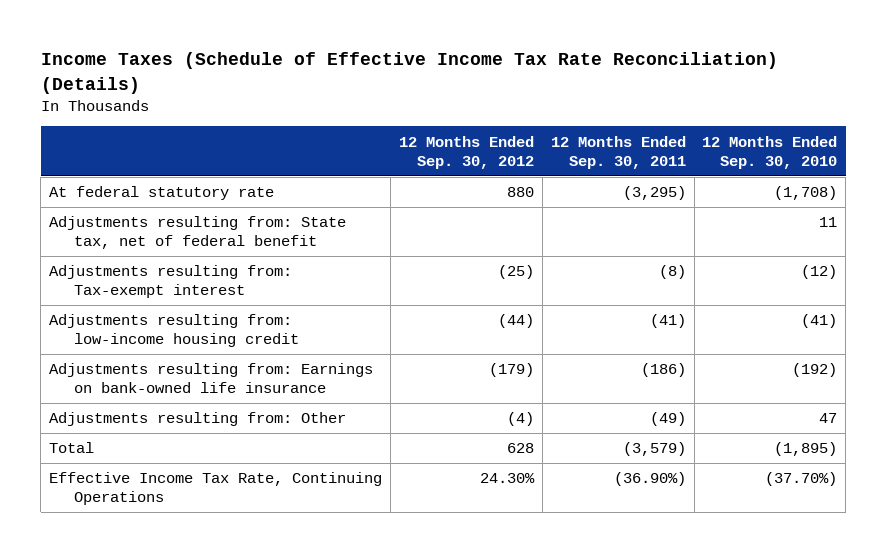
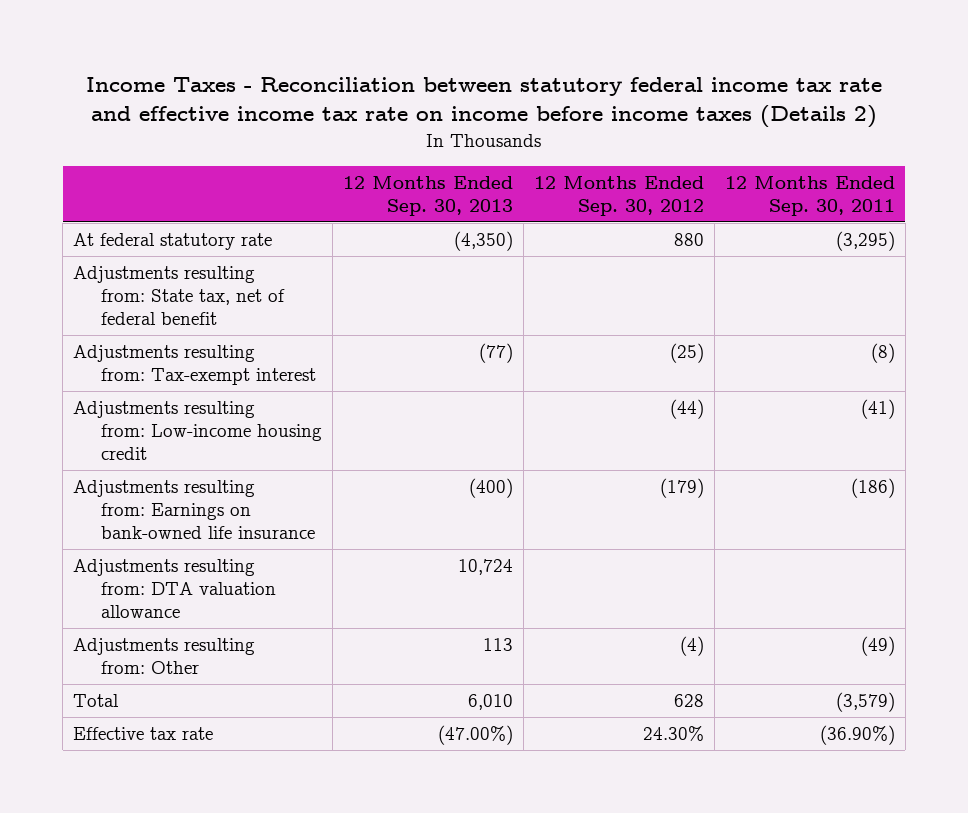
- Income Taxes (Schedule of Effective Income Tax Rate Reconciliation) (Details)
+ Income Taxes - Reconciliation between statutory federal income tax rate and effective income tax rate on income before income taxes (Details 2)
- | 12 Months Ended Sep. 30, 2012 | 12 Months Ended Sep. 30, 2011 | 12 Months Ended Sep. 30, 2010
+ | 12 Months Ended Sep. 30, 2013 | 12 Months Ended Sep. 30, 2012 | 12 Months Ended Sep. 30, 2011
- Adjustments resulting from: low-income housing credit | (44) | (41) | (41)
+ Adjustments resulting from: Low-income housing credit | | (44) | (41)
+ Adjustments resulting from: DTA valuation allowance | 10,724 | |
- Effective Income Tax Rate, Continuing Operations | 24.30% | (36.90%) | (37.70%)
+ Effective tax rate | (47.00%) | 24.30% | (36.90%)

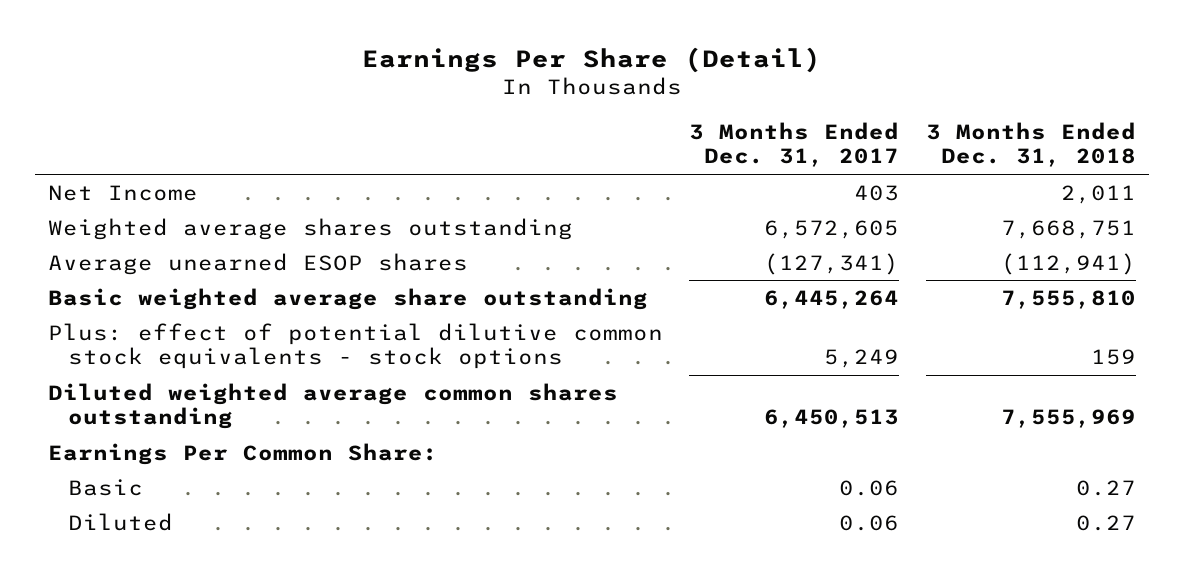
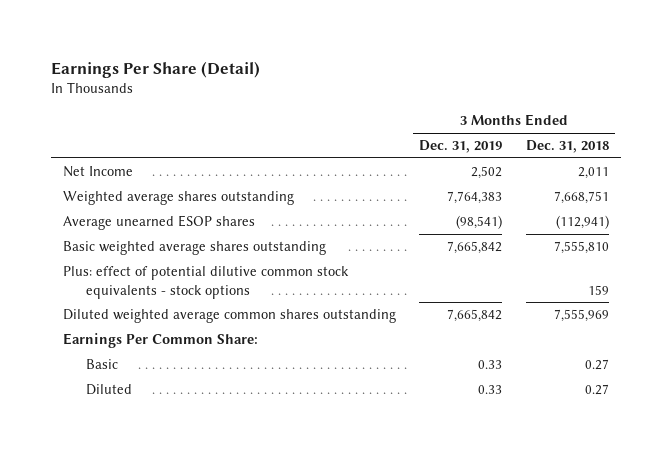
- | 3 Months Ended Dec. 31, 2017 | 3 Months Ended Dec. 31, 2018
+ | 3 Months Ended Dec. 31, 2019 | 3 Months Ended Dec. 31, 2018
- Basic weighted average share outstanding | 6,445,264 | 7,555,810
+ Basic weighted average shares outstanding | 7,665,842 | 7,555,810

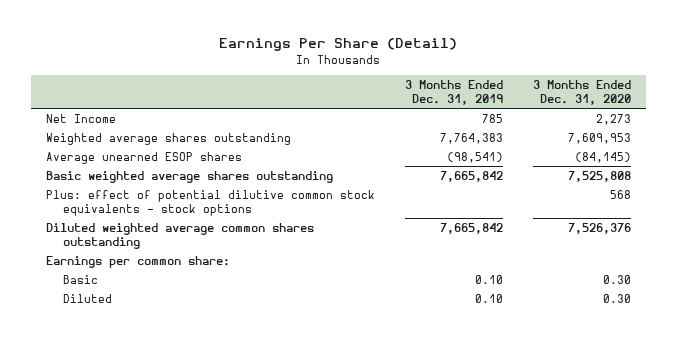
- | 3 Months Ended Dec. 31, 2019 | 3 Months Ended Dec. 31, 2018
+ | 3 Months Ended Dec. 31, 2019 | 3 Months Ended Dec. 31, 2020
- Net Income | 2,502 | 2,011
+ Net Income | 785 | 2,273
- Earnings Per Common Share:
- Basic | 0.33 | 0.27
- Diluted | 0.33 | 0.27
+ Earnings per common share:
+ Basic | 0.10 | 0.30
+ Diluted | 0.10 | 0.30

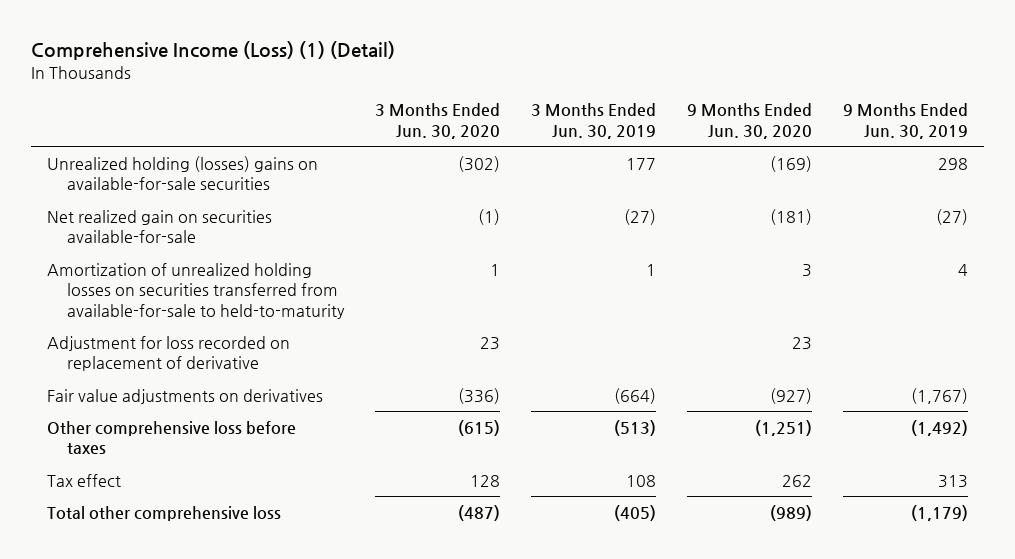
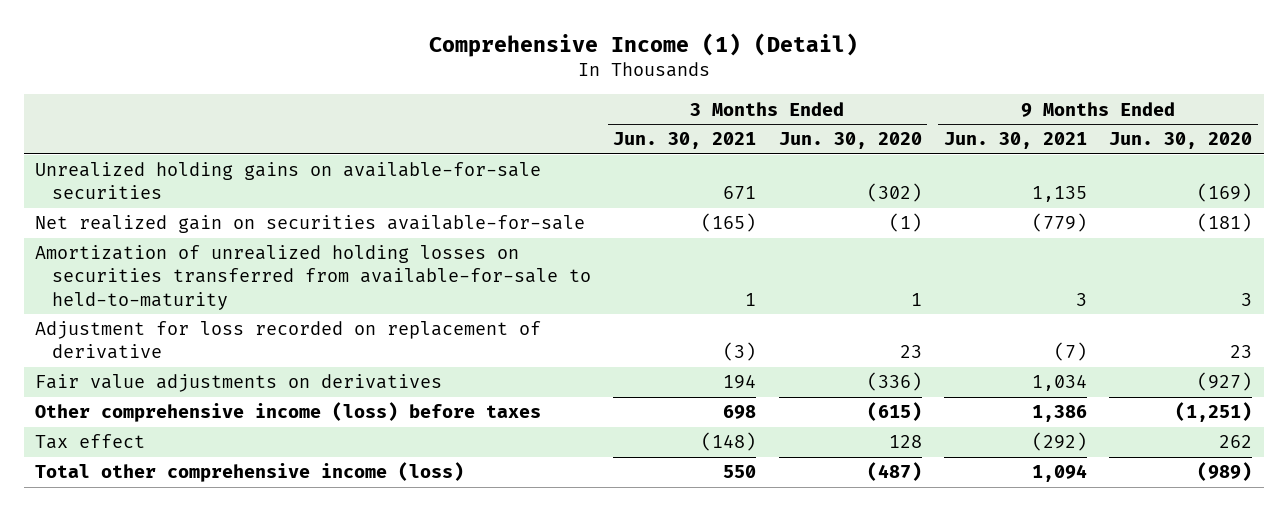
- Comprehensive Income (Loss) (1) (Detail)
+ Comprehensive Income (1) (Detail)
- | 3 Months Ended Jun. 30, 2020 | 3 Months Ended Jun. 30, 2019 | 9 Months Ended Jun. 30, 2020 | 9 Months Ended Jun. 30, 2019
+ | 3 Months Ended Jun. 30, 2021 | 3 Months Ended Jun. 30, 2020 | 9 Months Ended Jun. 30, 2021 | 9 Months Ended Jun. 30, 2020
- Unrealized holding (losses) gains on available-for-sale securities | (302) | 177 | (169) | 298
+ Unrealized holding gains on available-for-sale securities | 671 | (302) | 1,135 | (169)
- Other comprehensive loss before taxes | (615) | (513) | (1,251) | (1,492)
+ Other comprehensive income (loss) before taxes | 698 | (615) | 1,386 | (1,251)
- Total other comprehensive loss | (487) | (405) | (989) | (1,179)
+ Total other comprehensive income (loss) | 550 | (487) | 1,094 | (989)

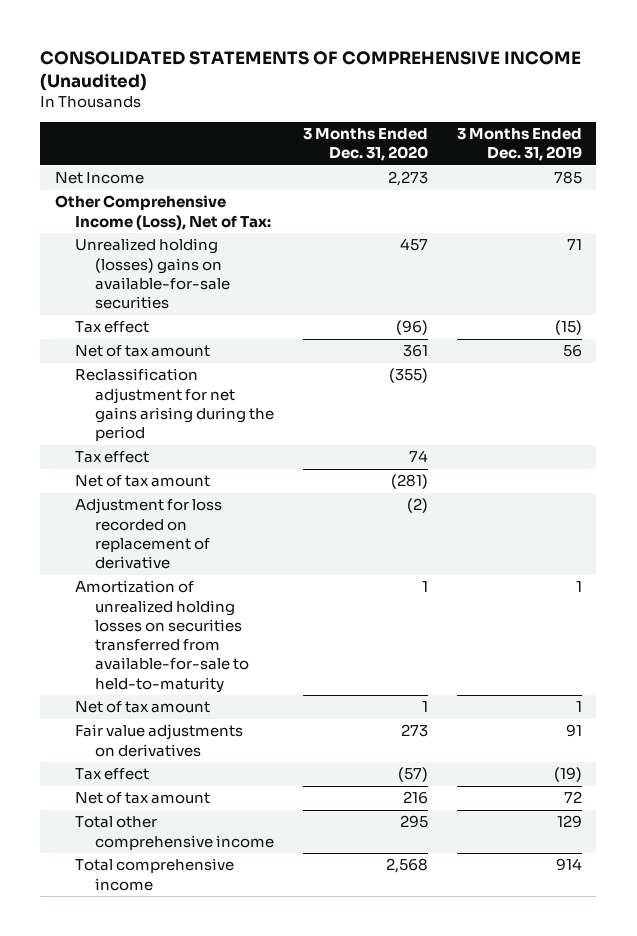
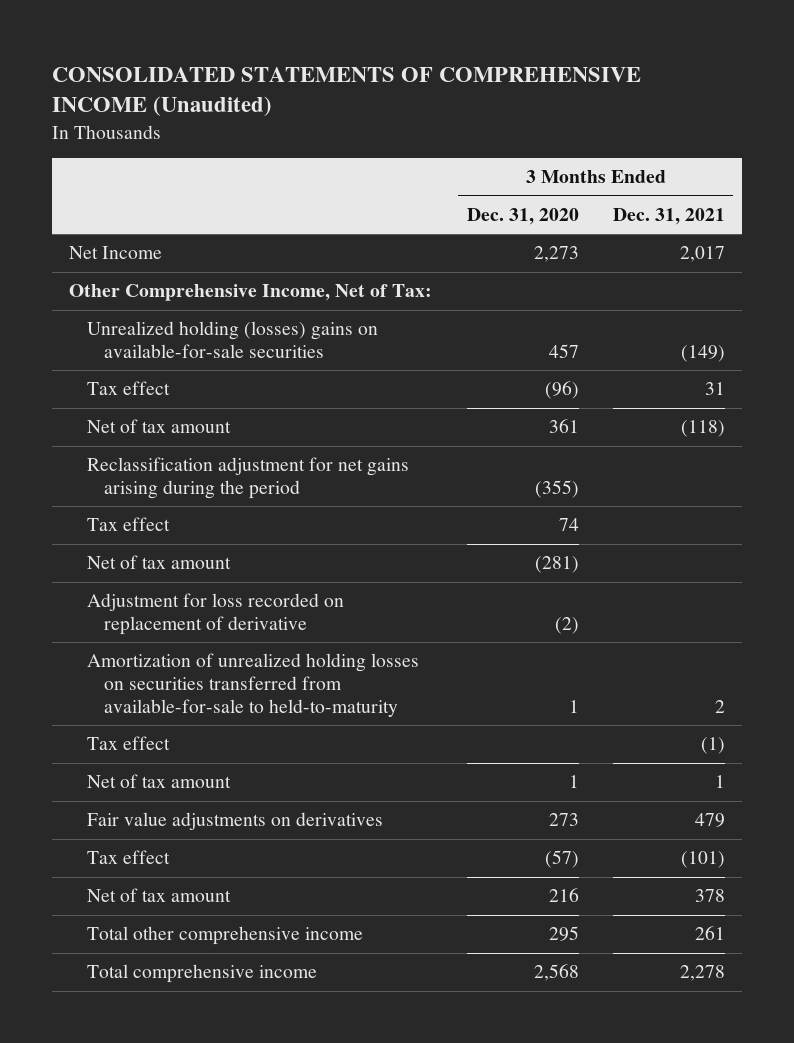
- | 3 Months Ended Dec. 31, 2020 | 3 Months Ended Dec. 31, 2019
+ | 3 Months Ended Dec. 31, 2020 | 3 Months Ended Dec. 31, 2021
- Other Comprehensive Income (Loss), Net of Tax:
+ Other Comprehensive Income, Net of Tax:
+ Tax effect | | (1)

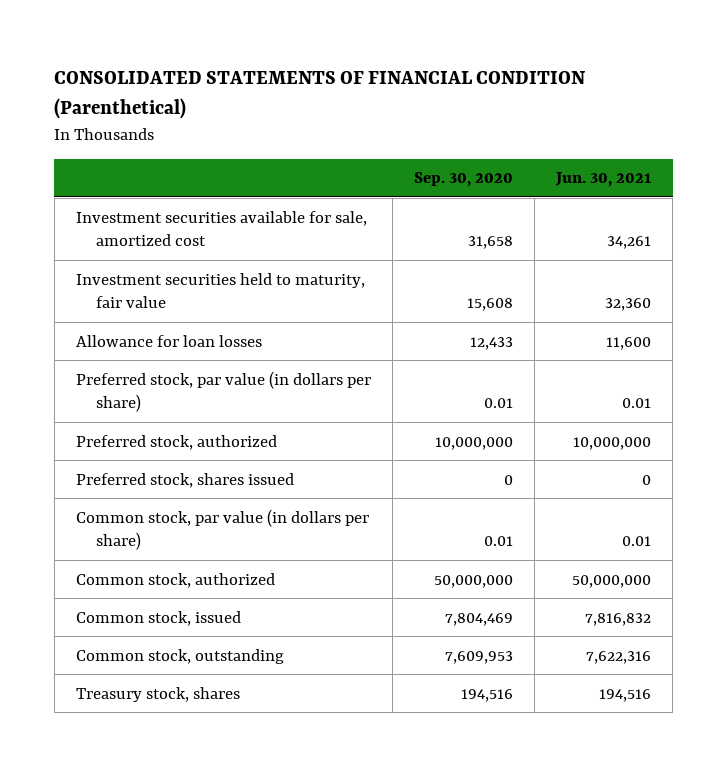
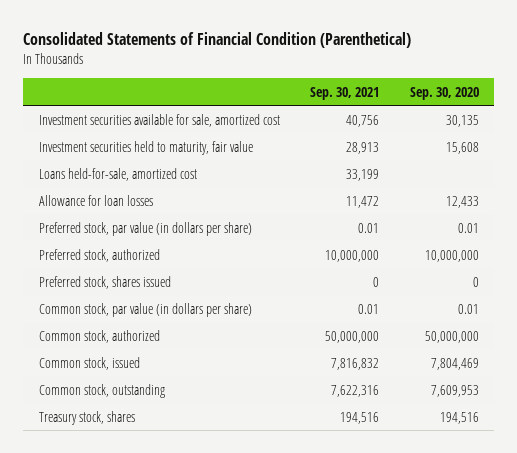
- CONSOLIDATED STATEMENTS OF FINANCIAL CONDITION (Parenthetical)
+ Consolidated Statements of Financial Condition (Parenthetical)
- | Sep. 30, 2020 | Jun. 30, 2021
+ | Sep. 30, 2021 | Sep. 30, 2020
- Investment securities available for sale, amortized cost | 31,658 | 34,261
+ Investment securities available for sale, amortized cost | 40,756 | 30,135
+ Loans held-for-sale, amortized cost | 33,199 |

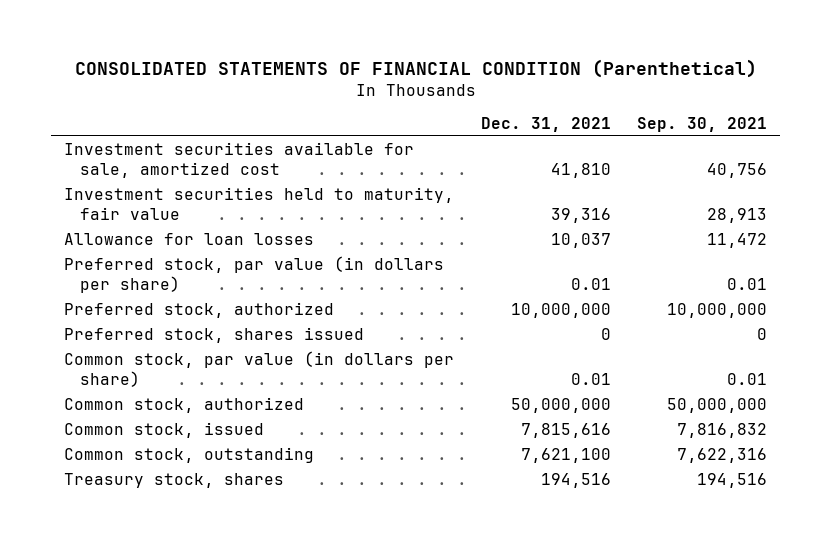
- Consolidated Statements of Financial Condition (Parenthetical)
+ CONSOLIDATED STATEMENTS OF FINANCIAL CONDITION (Parenthetical)
- | Sep. 30, 2021 | Sep. 30, 2020
+ | Dec. 31, 2021 | Sep. 30, 2021
- Loans held-for-sale, amortized cost | 33,199 |

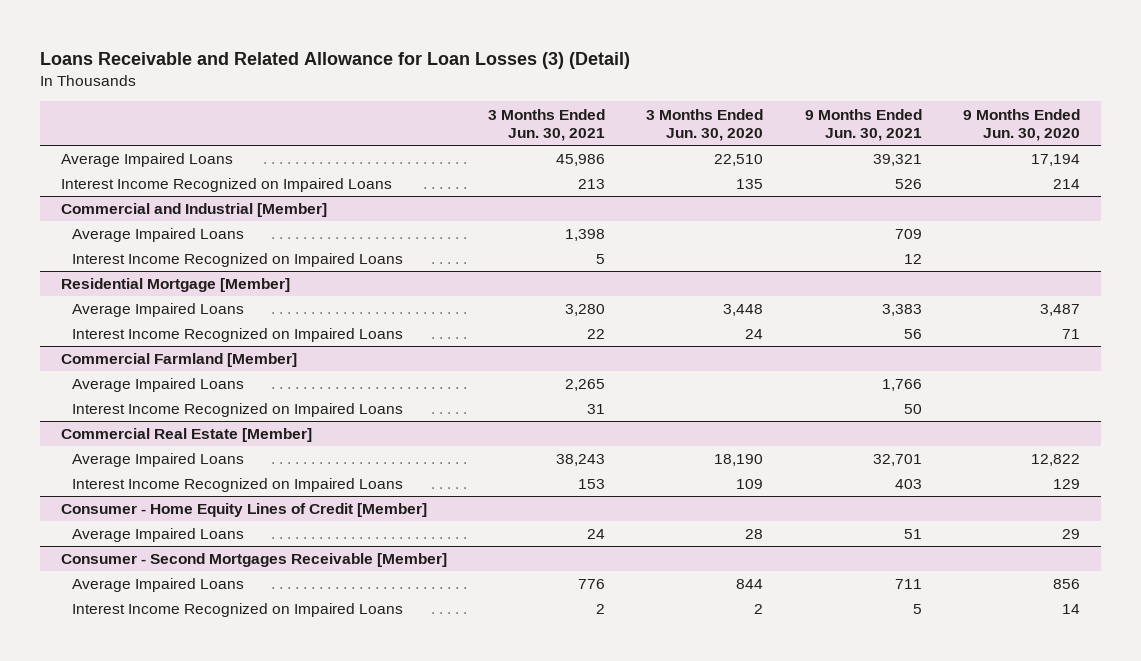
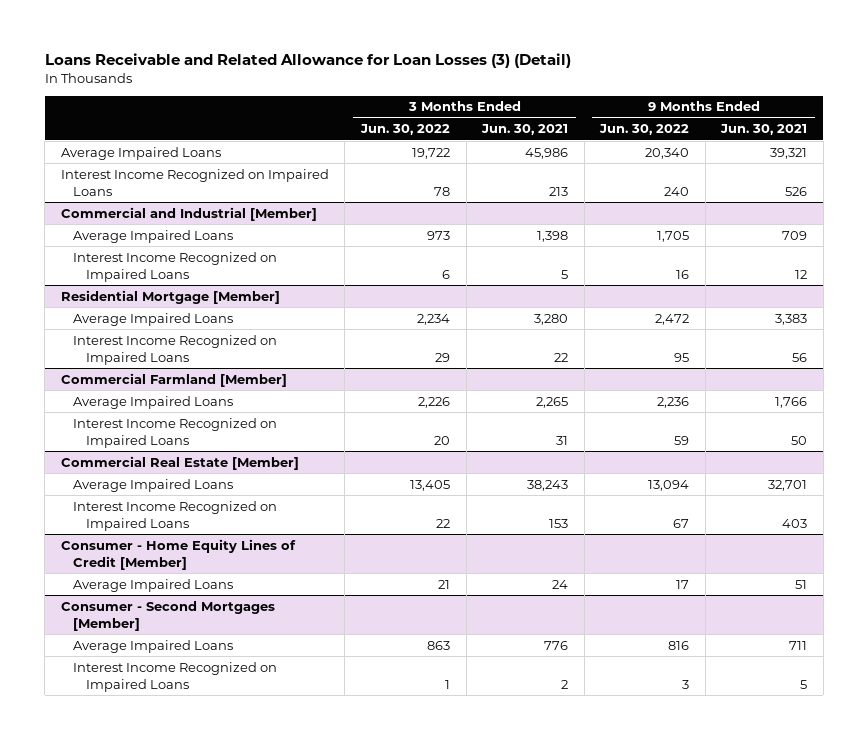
- | 3 Months Ended Jun. 30, 2021 | 3 Months Ended Jun. 30, 2020 | 9 Months Ended Jun. 30, 2021 | 9 Months Ended Jun. 30, 2020
+ | 3 Months Ended Jun. 30, 2022 | 3 Months Ended Jun. 30, 2021 | 9 Months Ended Jun. 30, 2022 | 9 Months Ended Jun. 30, 2021
- Consumer - Second Mortgages Receivable [Member]
+ Consumer - Second Mortgages [Member]

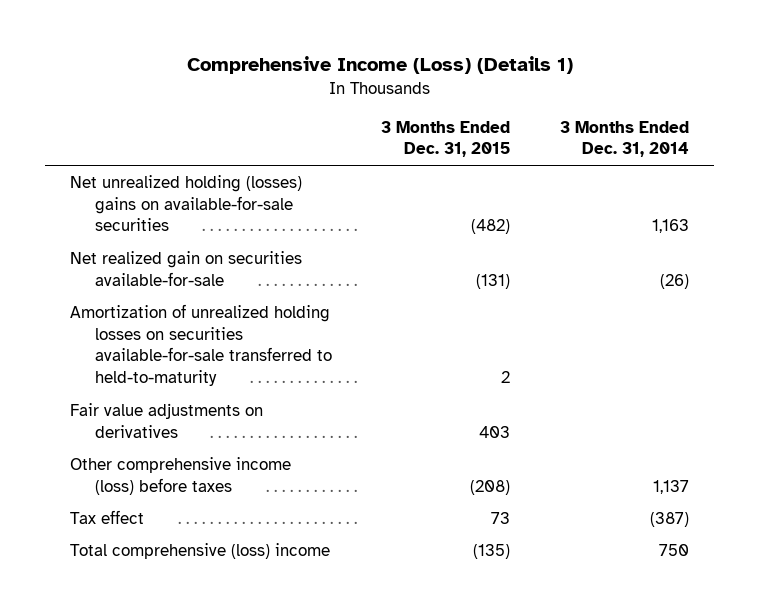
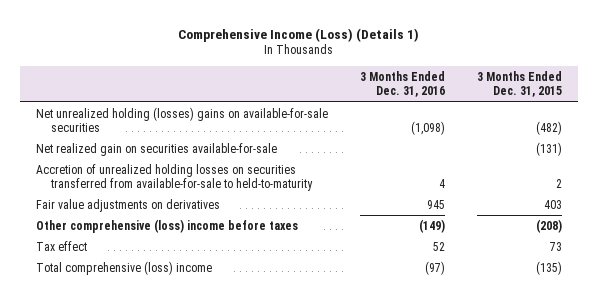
- | 3 Months Ended Dec. 31, 2015 | 3 Months Ended Dec. 31, 2014
+ | 3 Months Ended Dec. 31, 2016 | 3 Months Ended Dec. 31, 2015
- Amortization of unrealized holding losses on securities available-for-sale transferred to held-to-maturity | 2 |
+ Accretion of unrealized holding losses on securities transferred from available-for-sale to held-to-maturity | 4 | 2
- Other comprehensive income (loss) before taxes | (208) | 1,137
+ Other comprehensive (loss) income before taxes | (149) | (208)

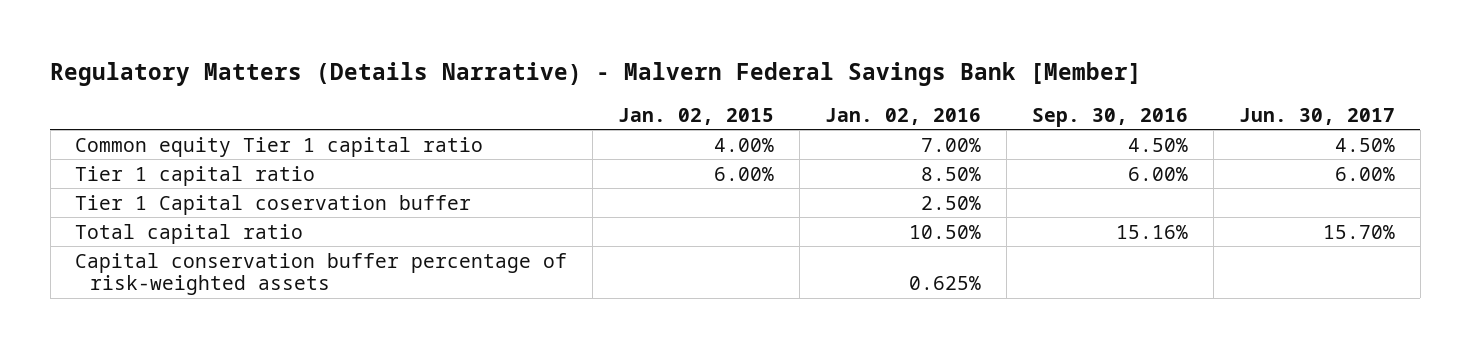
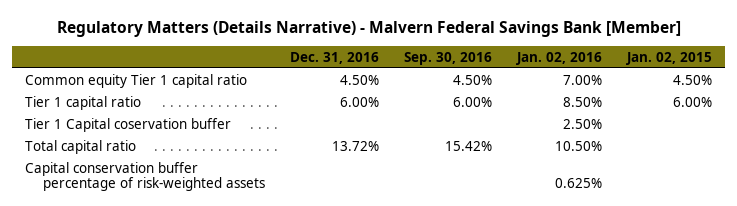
- | Jan. 02, 2015 | Jan. 02, 2016 | Sep. 30, 2016 | Jun. 30, 2017
+ | Dec. 31, 2016 | Sep. 30, 2016 | Jan. 02, 2016 | Jan. 02, 2015
- Common equity Tier 1 capital ratio | 4.00% | 7.00% | 4.50% | 4.50%
+ Common equity Tier 1 capital ratio | 4.50% | 4.50% | 7.00% | 4.50%
- Total capital ratio | | 10.50% | 15.16% | 15.70%
+ Total capital ratio | 13.72% | 15.42% | 10.50% |

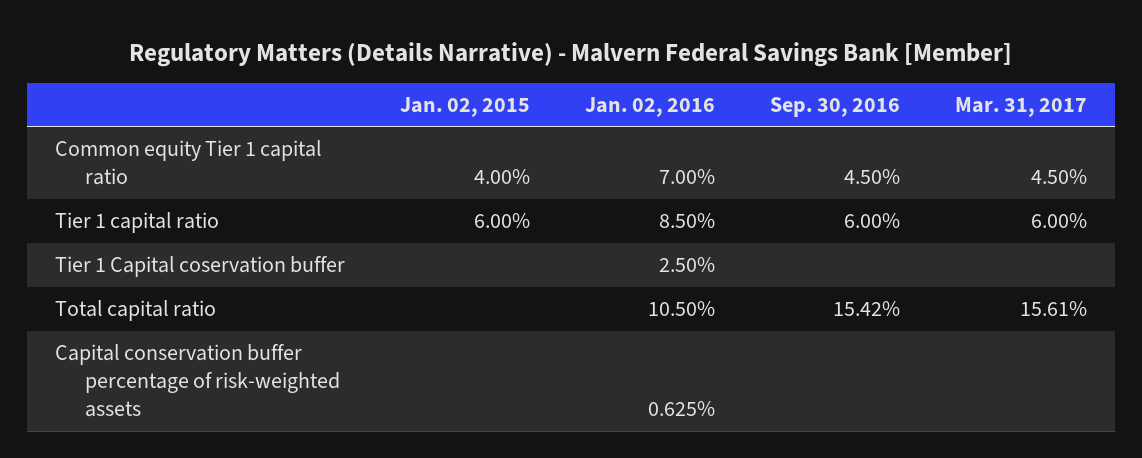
- | Dec. 31, 2016 | Sep. 30, 2016 | Jan. 02, 2016 | Jan. 02, 2015
+ | Jan. 02, 2015 | Jan. 02, 2016 | Sep. 30, 2016 | Mar. 31, 2017
- Common equity Tier 1 capital ratio | 4.50% | 4.50% | 7.00% | 4.50%
+ Common equity Tier 1 capital ratio | 4.00% | 7.00% | 4.50% | 4.50%

